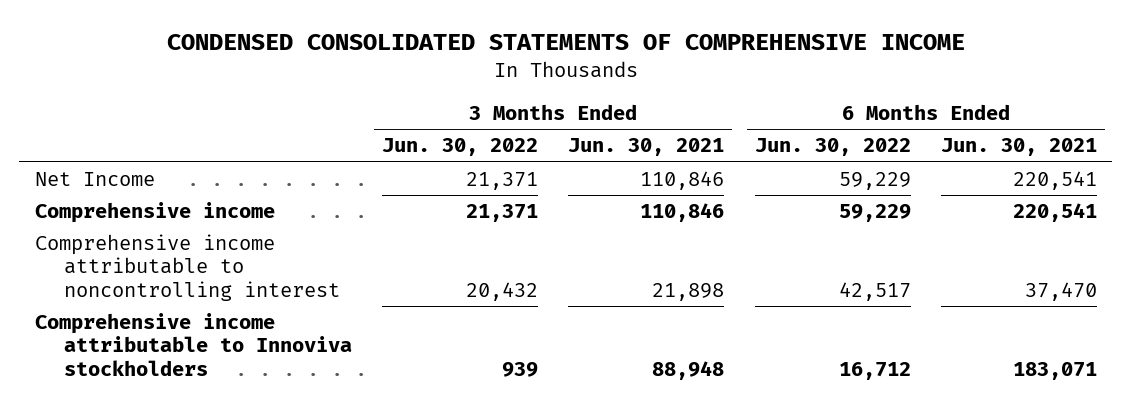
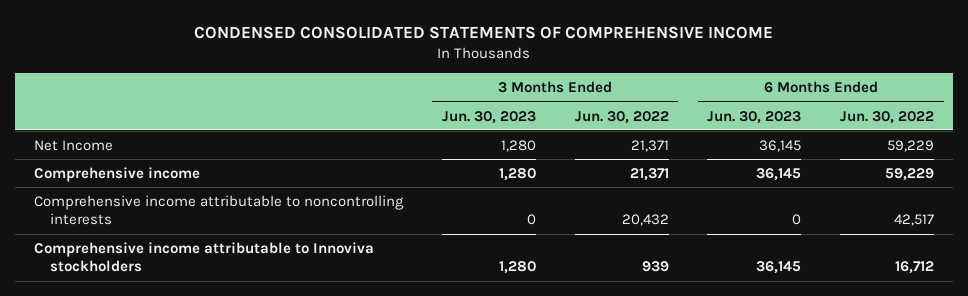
- | 3 Months Ended Jun. 30, 2022 | 3 Months Ended Jun. 30, 2021 | 6 Months Ended Jun. 30, 2022 | 6 Months Ended Jun. 30, 2021
+ | 3 Months Ended Jun. 30, 2023 | 3 Months Ended Jun. 30, 2022 | 6 Months Ended Jun. 30, 2023 | 6 Months Ended Jun. 30, 2022
- Comprehensive income attributable to noncontrolling interest | 20,432 | 21,898 | 42,517 | 37,470
+ Comprehensive income attributable to noncontrolling interests | 0 | 20,432 | 0 | 42,517

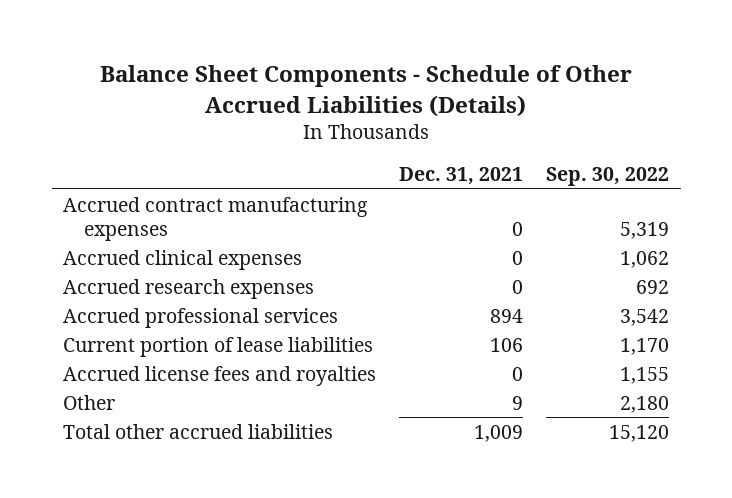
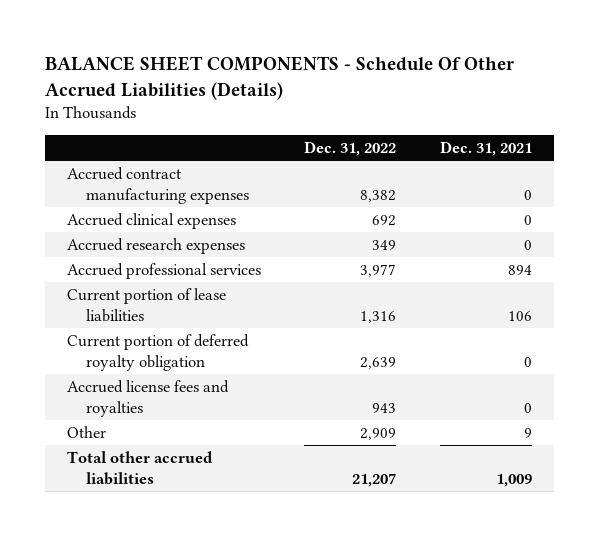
- Balance Sheet Components - Schedule of Other Accrued Liabilities (Details)
+ BALANCE SHEET COMPONENTS - Schedule Of Other Accrued Liabilities (Details)
- | Dec. 31, 2021 | Sep. 30, 2022
+ | Dec. 31, 2022 | Dec. 31, 2021
+ Current portion of deferred royalty obligation | 2,639 | 0

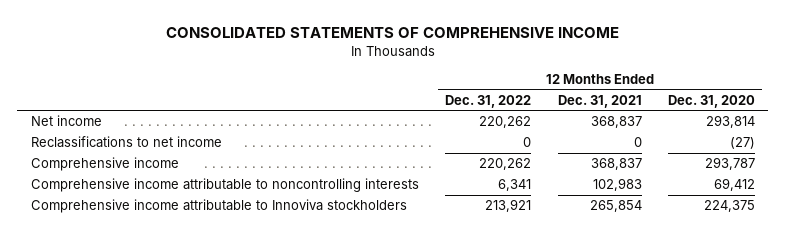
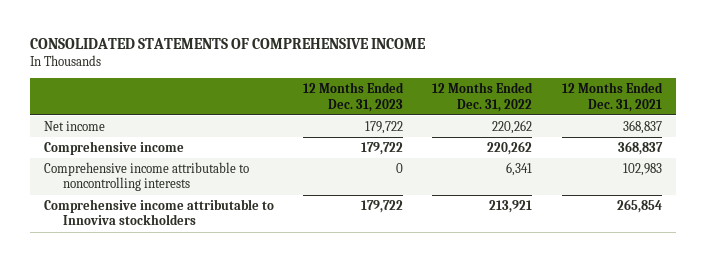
- | 12 Months Ended Dec. 31, 2022 | 12 Months Ended Dec. 31, 2021 | 12 Months Ended Dec. 31, 2020
+ | 12 Months Ended Dec. 31, 2023 | 12 Months Ended Dec. 31, 2022 | 12 Months Ended Dec. 31, 2021
- Reclassifications to net income | 0 | 0 | (27)

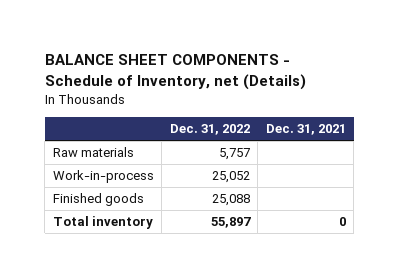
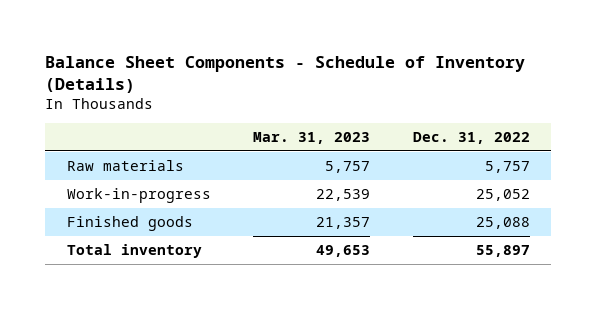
- BALANCE SHEET COMPONENTS - Schedule of Inventory, net (Details)
+ Balance Sheet Components - Schedule of Inventory (Details)
- | Dec. 31, 2022 | Dec. 31, 2021
+ | Mar. 31, 2023 | Dec. 31, 2022
- Work-in-process | 25,052 |
+ Work-in-progress | 22,539 | 25,052

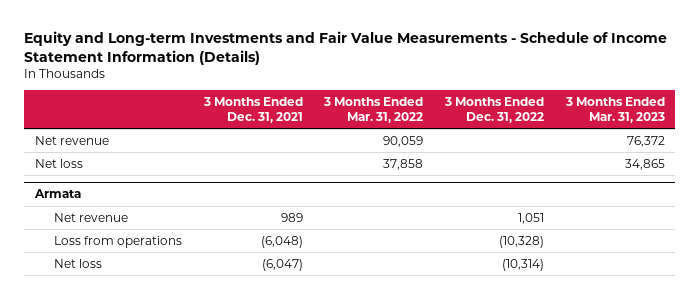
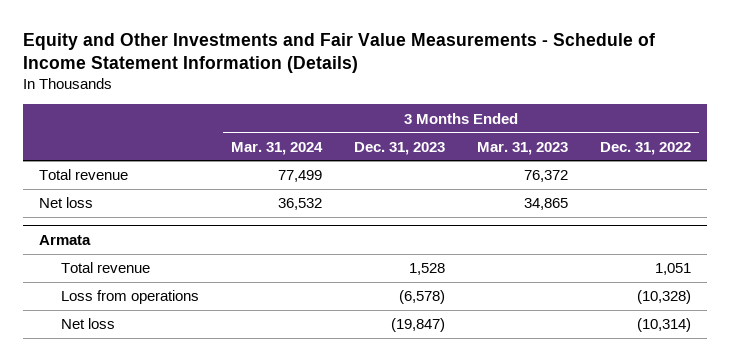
- Equity and Long-term Investments and Fair Value Measurements - Schedule of Income Statement Information (Details)
+ Equity and Other Investments and Fair Value Measurements - Schedule of Income Statement Information (Details)
- | 3 Months Ended Dec. 31, 2021 | 3 Months Ended Mar. 31, 2022 | 3 Months Ended Dec. 31, 2022 | 3 Months Ended Mar. 31, 2023
+ | 3 Months Ended Mar. 31, 2024 | 3 Months Ended Dec. 31, 2023 | 3 Months Ended Mar. 31, 2023 | 3 Months Ended Dec. 31, 2022
- Net revenue | | 90,059 | | 76,372
+ Total revenue | 77,499 | | 76,372 |
@ Armata
- Net revenue | 989 | | 1,051 |
+ Total revenue | | 1,528 | | 1,051

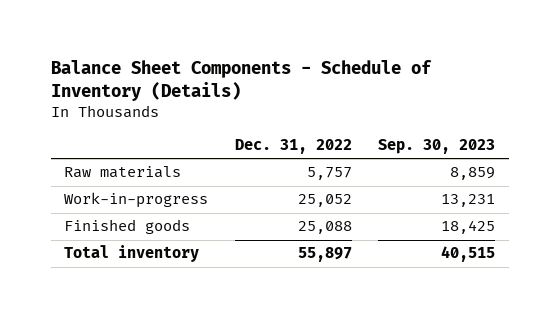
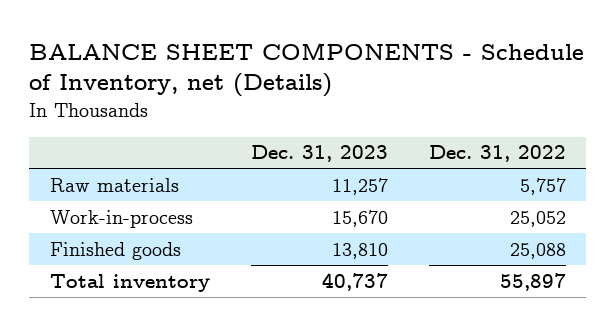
- Balance Sheet Components - Schedule of Inventory (Details)
+ BALANCE SHEET COMPONENTS - Schedule of Inventory, net (Details)
- | Dec. 31, 2022 | Sep. 30, 2023
+ | Dec. 31, 2023 | Dec. 31, 2022
- Work-in-progress | 25,052 | 13,231
+ Work-in-process | 15,670 | 25,052

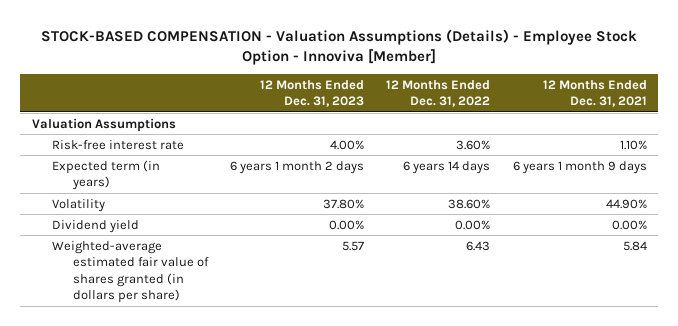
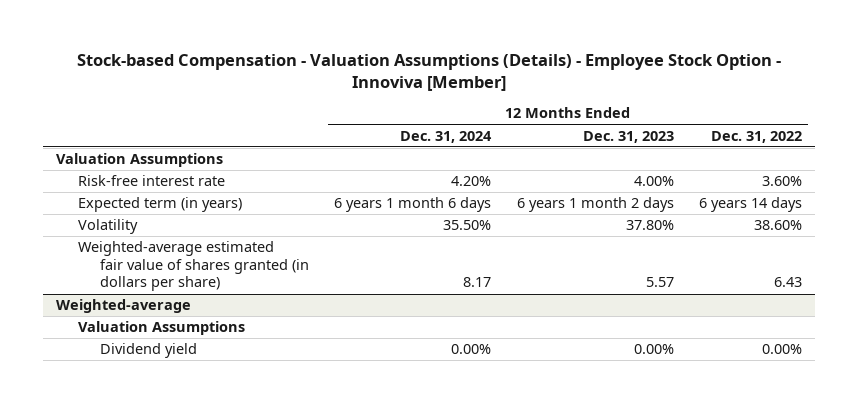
- STOCK-BASED COMPENSATION - Valuation Assumptions (Details) - Employee Stock Option - Innoviva [Member]
+ Stock-based Compensation - Valuation Assumptions (Details) - Employee Stock Option - Innoviva [Member]
- | 12 Months Ended Dec. 31, 2023 | 12 Months Ended Dec. 31, 2022 | 12 Months Ended Dec. 31, 2021
+ | 12 Months Ended Dec. 31, 2024 | 12 Months Ended Dec. 31, 2023 | 12 Months Ended Dec. 31, 2022
- Dividend yield | 0.00% | 0.00% | 0.00%
+ Weighted-average
+ Valuation Assumptions
+ Dividend yield | 0.00% | 0.00% | 0.00%

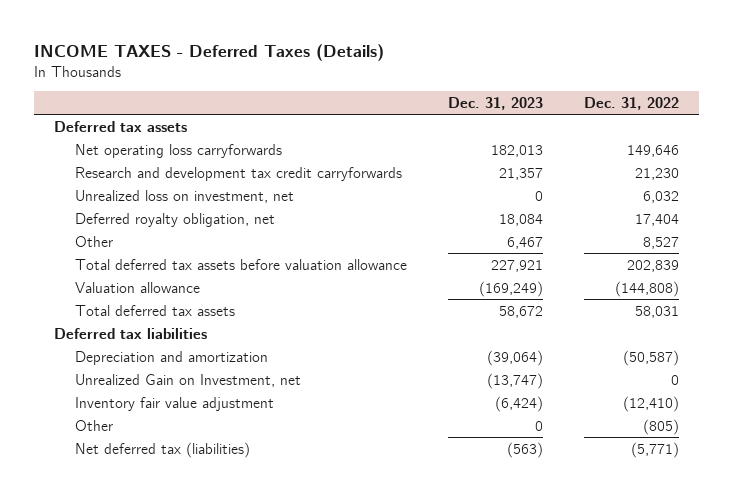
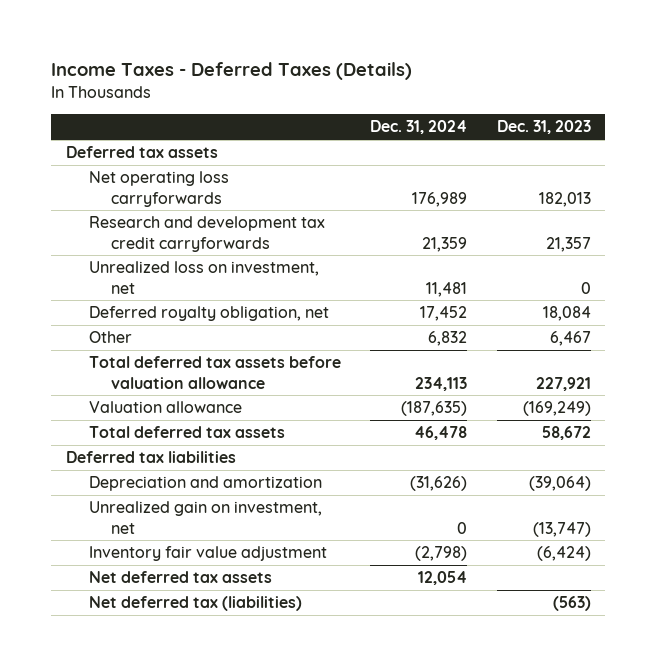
- INCOME TAXES - Deferred Taxes (Details)
+ Income Taxes - Deferred Taxes (Details)
- | Dec. 31, 2023 | Dec. 31, 2022
+ | Dec. 31, 2024 | Dec. 31, 2023
- Unrealized Gain on Investment, net | (13,747) | 0
+ Unrealized gain on investment, net | 0 | (13,747)
- Other | 0 | (805)
+ Net deferred tax assets | 12,054 |

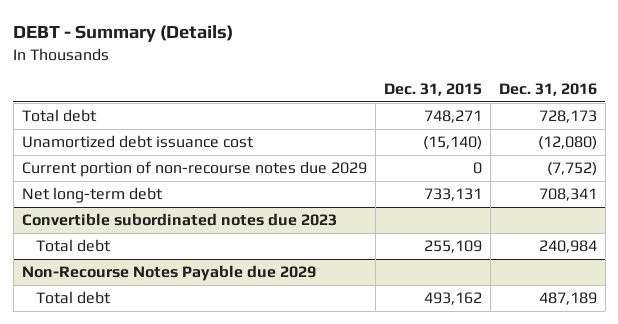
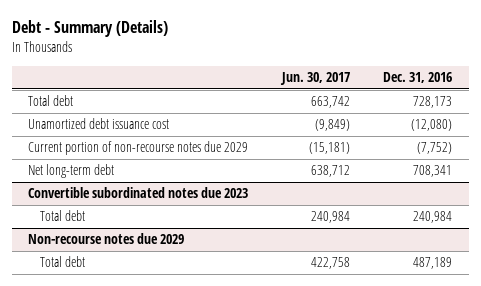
- DEBT - Summary (Details)
+ Debt - Summary (Details)
- | Dec. 31, 2015 | Dec. 31, 2016
+ | Jun. 30, 2017 | Dec. 31, 2016
- Non-Recourse Notes Payable due 2029
+ Non-recourse notes due 2029

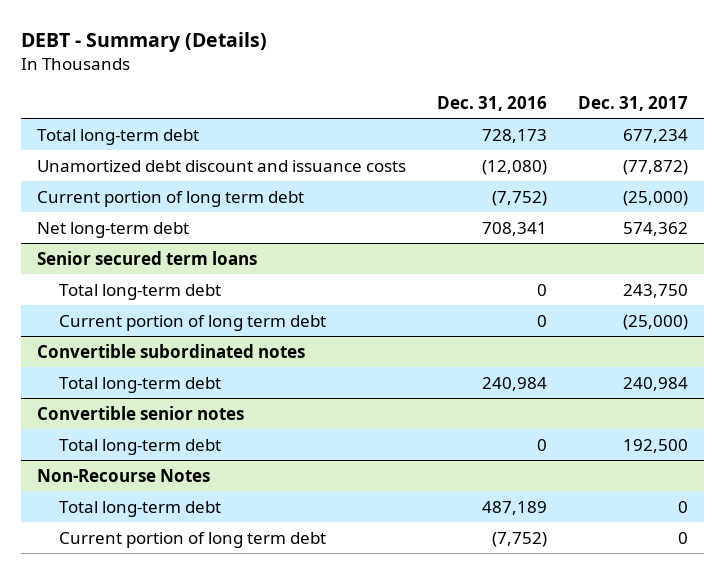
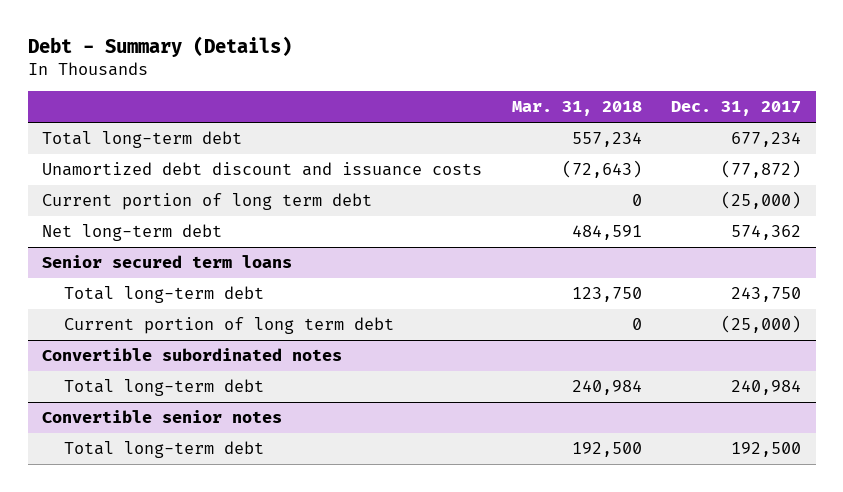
- DEBT - Summary (Details)
+ Debt - Summary (Details)
- | Dec. 31, 2016 | Dec. 31, 2017
+ | Mar. 31, 2018 | Dec. 31, 2017
- Non-Recourse Notes
- Total long-term debt | 487,189 | 0
- Current portion of long term debt | (7,752) | 0

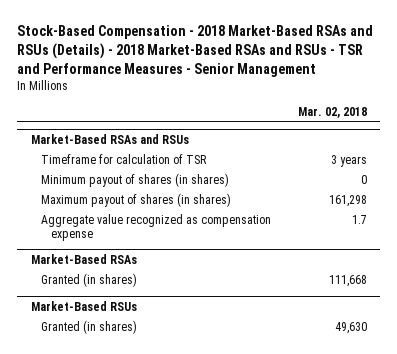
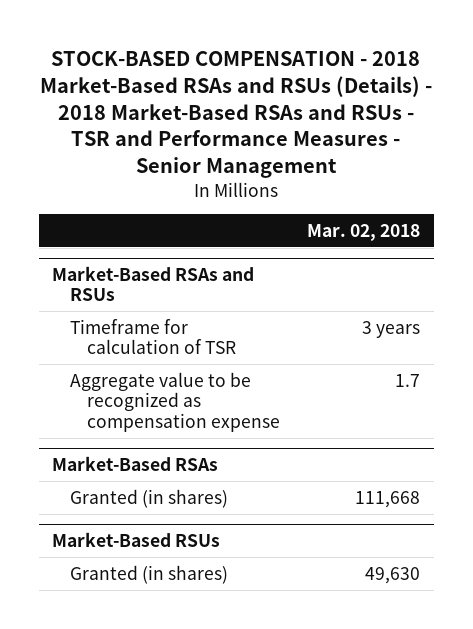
- Stock-Based Compensation - 2018 Market-Based RSAs and RSUs (Details) - 2018 Market-Based RSAs and RSUs - TSR and Performance Measures - Senior Management
+ STOCK-BASED COMPENSATION - 2018 Market-Based RSAs and RSUs (Details) - 2018 Market-Based RSAs and RSUs - TSR and Performance Measures - Senior Management
@ Market-Based RSAs and RSUs
- Minimum payout of shares (in shares) | 0
- Maximum payout of shares (in shares) | 161,298
- Aggregate value recognized as compensation expense | 1.7
+ Aggregate value to be recognized as compensation expense | 1.7

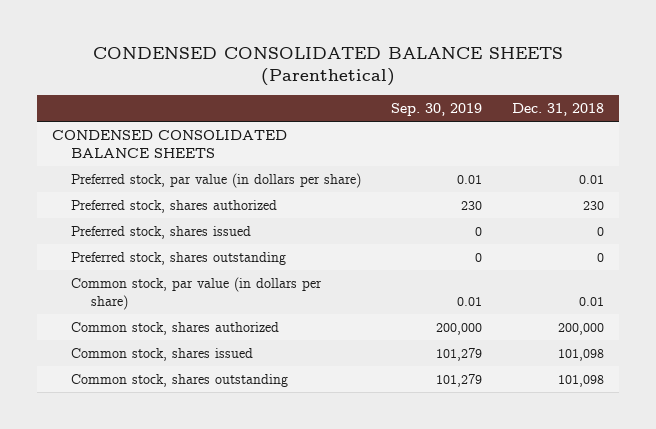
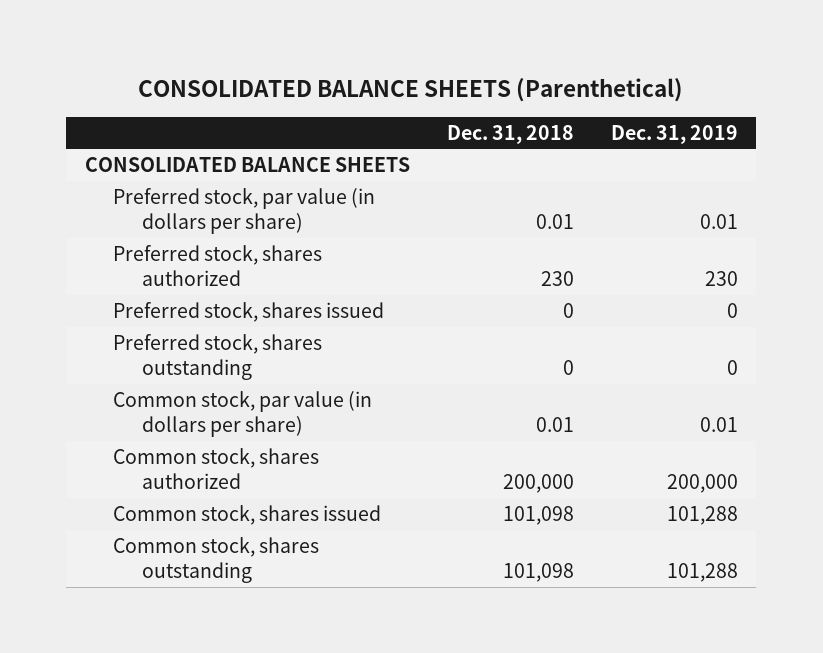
- CONDENSED CONSOLIDATED BALANCE SHEETS (Parenthetical)
+ CONSOLIDATED BALANCE SHEETS (Parenthetical)
- | Sep. 30, 2019 | Dec. 31, 2018
+ | Dec. 31, 2018 | Dec. 31, 2019
- CONDENSED CONSOLIDATED BALANCE SHEETS
+ CONSOLIDATED BALANCE SHEETS

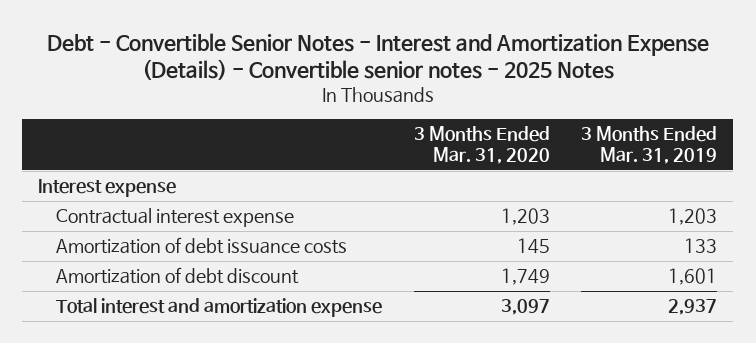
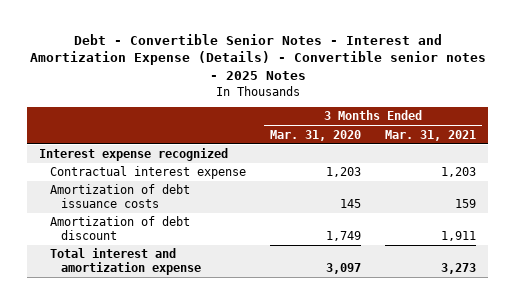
- | 3 Months Ended Mar. 31, 2020 | 3 Months Ended Mar. 31, 2019
+ | 3 Months Ended Mar. 31, 2020 | 3 Months Ended Mar. 31, 2021
- Interest expense
+ Interest expense recognized

